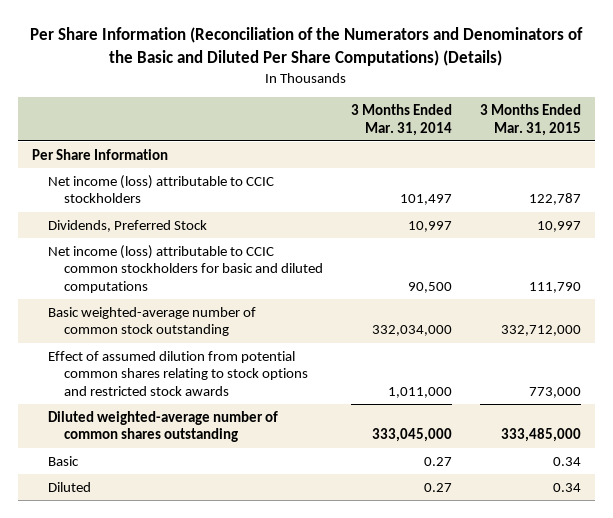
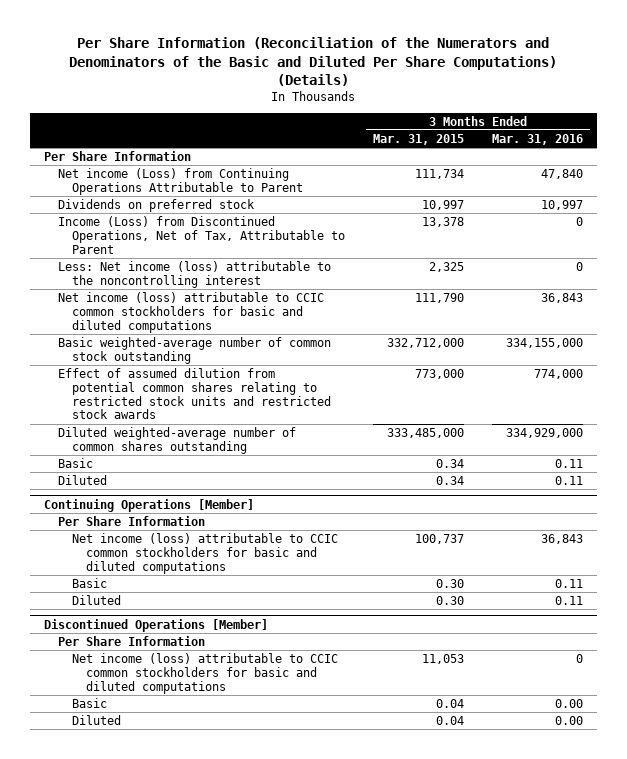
- | 3 Months Ended Mar. 31, 2014 | 3 Months Ended Mar. 31, 2015
+ | 3 Months Ended Mar. 31, 2015 | 3 Months Ended Mar. 31, 2016
- Net income (loss) attributable to CCIC stockholders | 101,497 | 122,787
- Dividends, Preferred Stock | 10,997 | 10,997
+ Net income (Loss) from Continuing Operations Attributable to Parent | 111,734 | 47,840
+ Dividends on preferred stock | 10,997 | 10,997
+ Income (Loss) from Discontinued Operations, Net of Tax, Attributable to Parent | 13,378 | 0
+ Less: Net income (loss) attributable to the noncontrolling interest | 2,325 | 0
- Effect of assumed dilution from potential common shares relating to stock options and restricted stock awards | 1,011,000 | 773,000
+ Effect of assumed dilution from potential common shares relating to restricted stock units and restricted stock awards | 773,000 | 774,000
+ Continuing Operations [Member]
+ Per Share Information
+ Net income (loss) attributable to CCIC common stockholders for basic and diluted computations | 100,737 | 36,843
+ Basic | 0.30 | 0.11
+ Diluted | 0.30 | 0.11
+ Discontinued Operations [Member]
+ Per Share Information
+ Net income (loss) attributable to CCIC common stockholders for basic and diluted computations | 11,053 | 0
+ Basic | 0.04 | 0.00
+ Diluted | 0.04 | 0.00

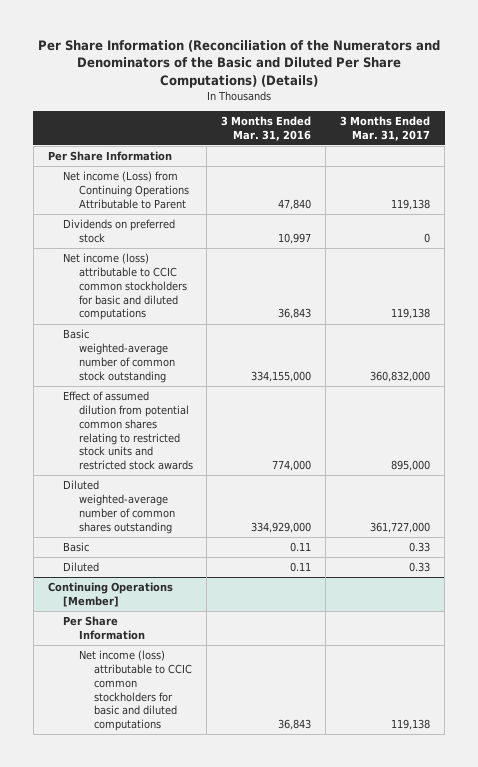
- | 3 Months Ended Mar. 31, 2015 | 3 Months Ended Mar. 31, 2016
+ | 3 Months Ended Mar. 31, 2016 | 3 Months Ended Mar. 31, 2017
- Income (Loss) from Discontinued Operations, Net of Tax, Attributable to Parent | 13,378 | 0
- Less: Net income (loss) attributable to the noncontrolling interest | 2,325 | 0
@ Continuing Operations [Member]
- Basic | 0.30 | 0.11
- Diluted | 0.30 | 0.11
- Discontinued Operations [Member]
- Per Share Information
- Net income (loss) attributable to CCIC common stockholders for basic and diluted computations | 11,053 | 0
- Basic | 0.04 | 0.00
- Diluted | 0.04 | 0.00

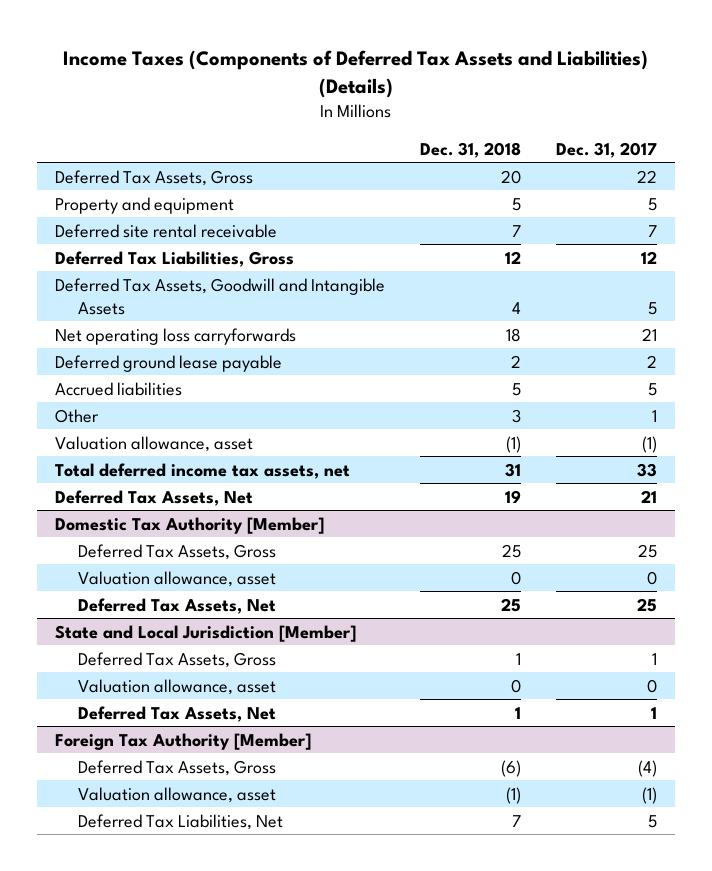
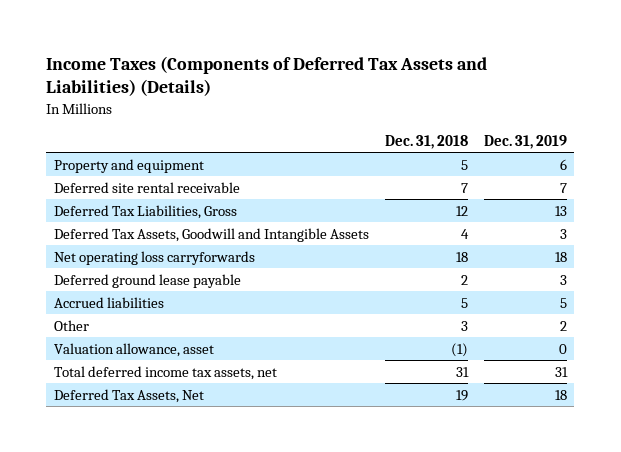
- | Dec. 31, 2018 | Dec. 31, 2017
+ | Dec. 31, 2018 | Dec. 31, 2019
- Deferred Tax Assets, Gross | 20 | 22
- Domestic Tax Authority [Member]
- Deferred Tax Assets, Gross | 25 | 25
- Valuation allowance, asset | 0 | 0
- Deferred Tax Assets, Net | 25 | 25
- State and Local Jurisdiction [Member]
- Deferred Tax Assets, Gross | 1 | 1
- Valuation allowance, asset | 0 | 0
- Deferred Tax Assets, Net | 1 | 1
- Foreign Tax Authority [Member]
- Deferred Tax Assets, Gross | (6) | (4)
- Valuation allowance, asset | (1) | (1)
- Deferred Tax Liabilities, Net | 7 | 5

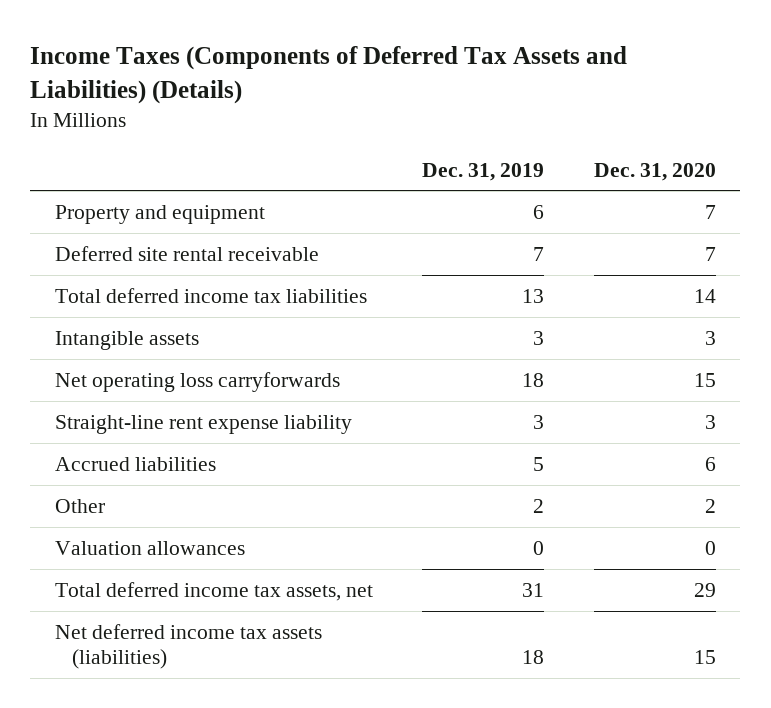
- | Dec. 31, 2018 | Dec. 31, 2019
+ | Dec. 31, 2019 | Dec. 31, 2020
- Deferred Tax Liabilities, Gross | 12 | 13
- Deferred Tax Assets, Goodwill and Intangible Assets | 4 | 3
+ Total deferred income tax liabilities | 13 | 14
+ Intangible assets | 3 | 3
- Deferred ground lease payable | 2 | 3
+ Straight-line rent expense liability | 3 | 3
- Valuation allowance, asset | (1) | 0
+ Valuation allowances | 0 | 0
- Deferred Tax Assets, Net | 19 | 18
+ Net deferred income tax assets (liabilities) | 18 | 15

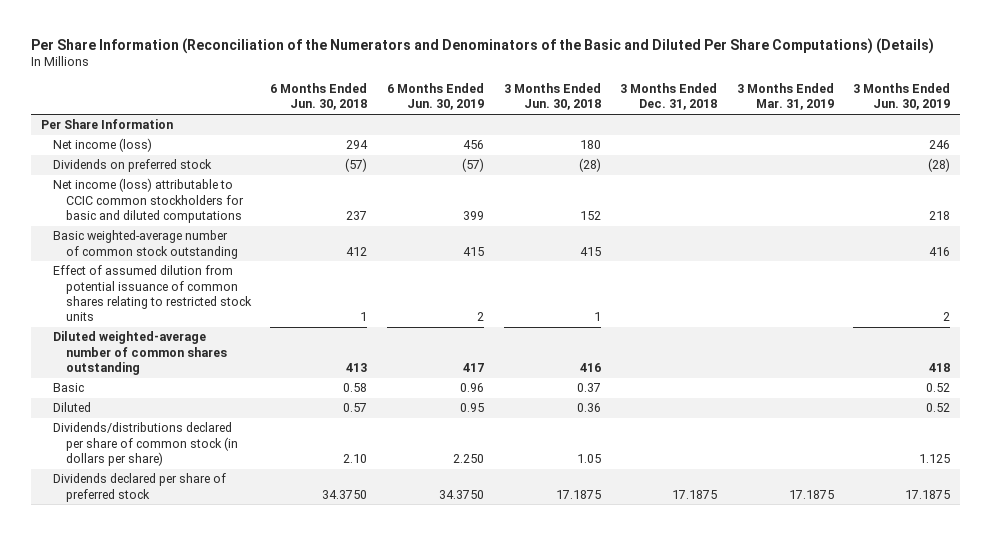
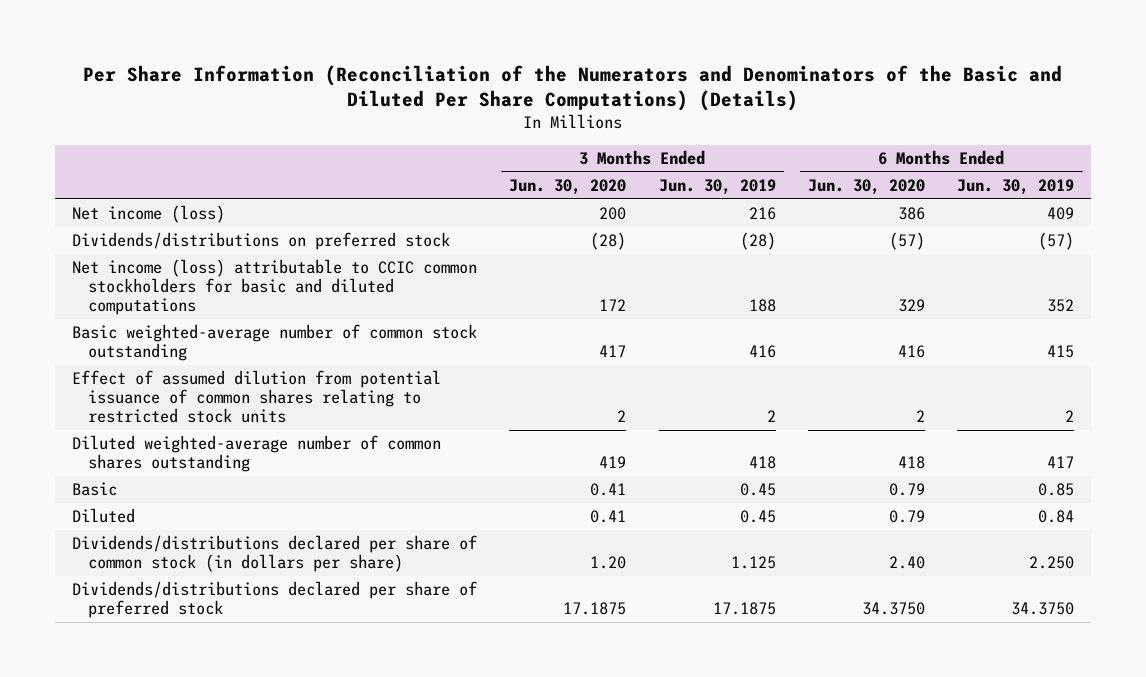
- | 6 Months Ended Jun. 30, 2018 | 6 Months Ended Jun. 30, 2019 | 3 Months Ended Jun. 30, 2018 | 3 Months Ended Dec. 31, 2018 | 3 Months Ended Mar. 31, 2019 | 3 Months Ended Jun. 30, 2019
+ | 3 Months Ended Jun. 30, 2020 | 3 Months Ended Jun. 30, 2019 | 6 Months Ended Jun. 30, 2020 | 6 Months Ended Jun. 30, 2019
- Per Share Information
- Net income (loss) | 294 | 456 | 180 | | | 246
- Dividends on preferred stock | (57) | (57) | (28) | | | (28)
- Net income (loss) attributable to CCIC common stockholders for basic and diluted computations | 237 | 399 | 152 | | | 218
+ Net income (loss) | 200 | 216 | 386 | 409
+ Dividends/distributions on preferred stock | (28) | (28) | (57) | (57)
+ Net income (loss) attributable to CCIC common stockholders for basic and diluted computations | 172 | 188 | 329 | 352
- Basic | 0.58 | 0.96 | 0.37 | | | 0.52
- Diluted | 0.57 | 0.95 | 0.36 | | | 0.52
+ Basic | 0.41 | 0.45 | 0.79 | 0.85
+ Diluted | 0.41 | 0.45 | 0.79 | 0.84
- Dividends declared per share of preferred stock | 34.3750 | 34.3750 | 17.1875 | 17.1875 | 17.1875 | 17.1875
+ Dividends/distributions declared per share of preferred stock | 17.1875 | 17.1875 | 34.3750 | 34.3750

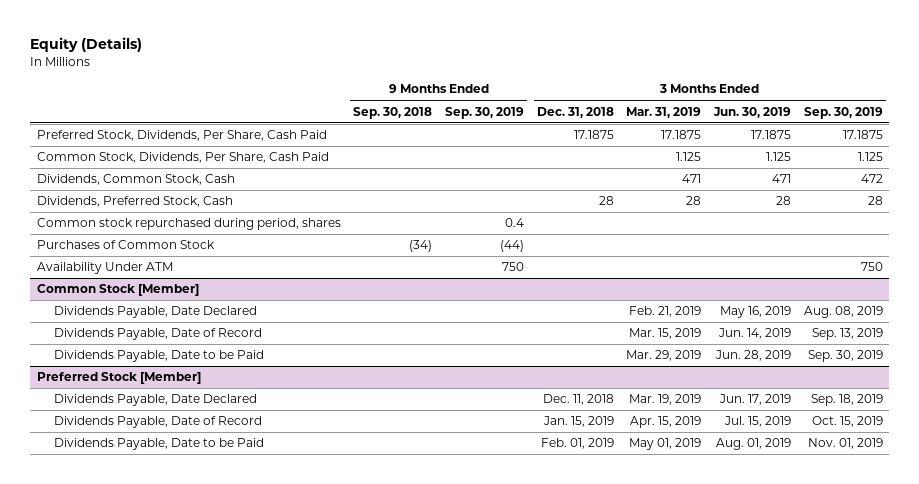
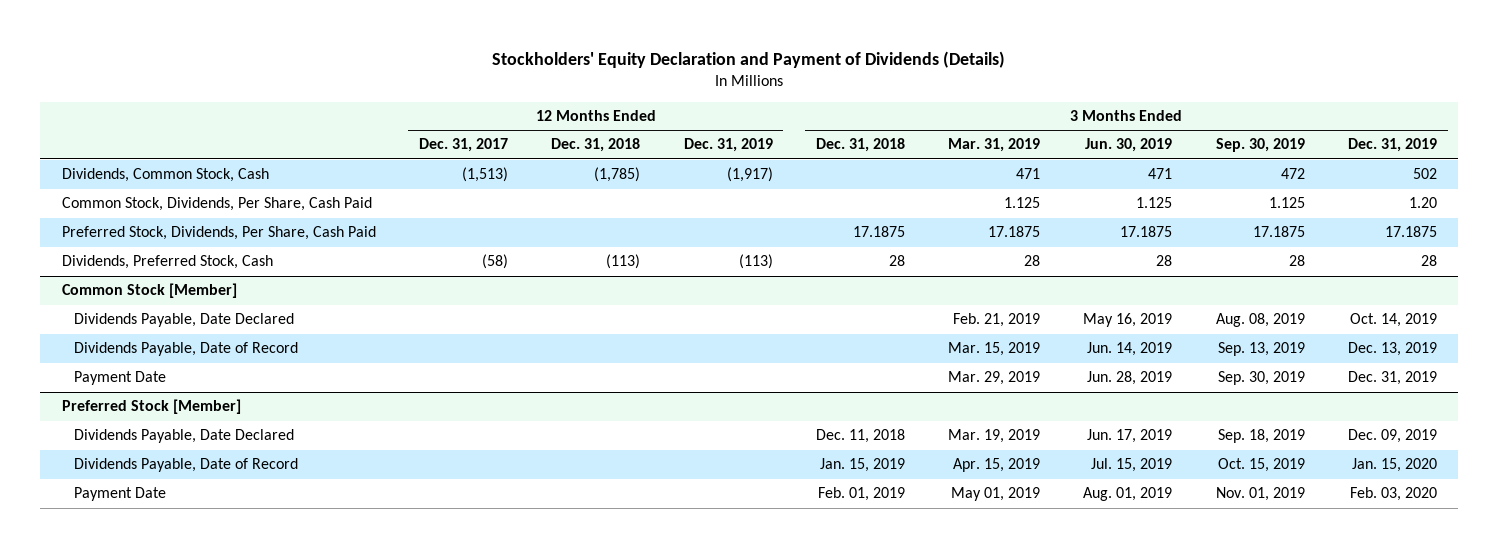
- Equity (Details)
+ Stockholders' Equity Declaration and Payment of Dividends (Details)
- | 9 Months Ended Sep. 30, 2018 | 9 Months Ended Sep. 30, 2019 | 3 Months Ended Dec. 31, 2018 | 3 Months Ended Mar. 31, 2019 | 3 Months Ended Jun. 30, 2019 | 3 Months Ended Sep. 30, 2019
+ | 12 Months Ended Dec. 31, 2017 | 12 Months Ended Dec. 31, 2018 | 12 Months Ended Dec. 31, 2019 | 3 Months Ended Dec. 31, 2018 | 3 Months Ended Mar. 31, 2019 | 3 Months Ended Jun. 30, 2019 | 3 Months Ended Sep. 30, 2019 | 3 Months Ended Dec. 31, 2019
moved down: Common Stock, Dividends, Per Share, Cash Paid | | | | | 1.125 | 1.125 | 1.125 | 1.20
moved down: Preferred Stock, Dividends, Per Share, Cash Paid | | | | 17.1875 | 17.1875 | 17.1875 | 17.1875 | 17.1875
- Common stock repurchased during period, shares | | 0.4 | | | |
- Purchases of Common Stock | (34) | (44) | | | |
- Availability Under ATM | | 750 | | | | 750
@ Common Stock [Member]
- Dividends Payable, Date to be Paid | | | | Mar. 29, 2019 | Jun. 28, 2019 | Sep. 30, 2019
+ Payment Date | | | | | Mar. 29, 2019 | Jun. 28, 2019 | Sep. 30, 2019 | Dec. 31, 2019
@ Preferred Stock [Member]
- Dividends Payable, Date to be Paid | | | Feb. 01, 2019 | May 01, 2019 | Aug. 01, 2019 | Nov. 01, 2019
+ Payment Date | | | | Feb. 01, 2019 | May 01, 2019 | Aug. 01, 2019 | Nov. 01, 2019 | Feb. 03, 2020

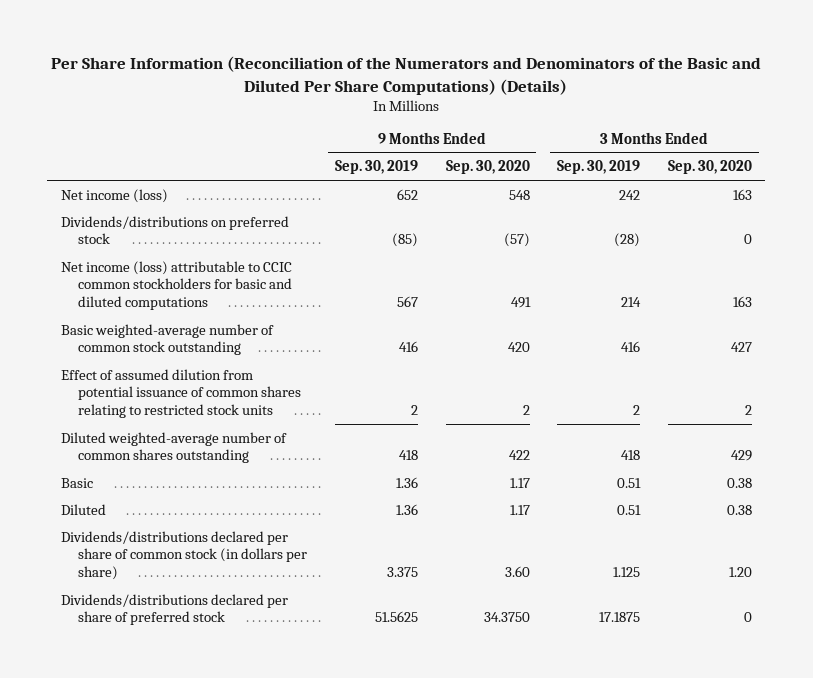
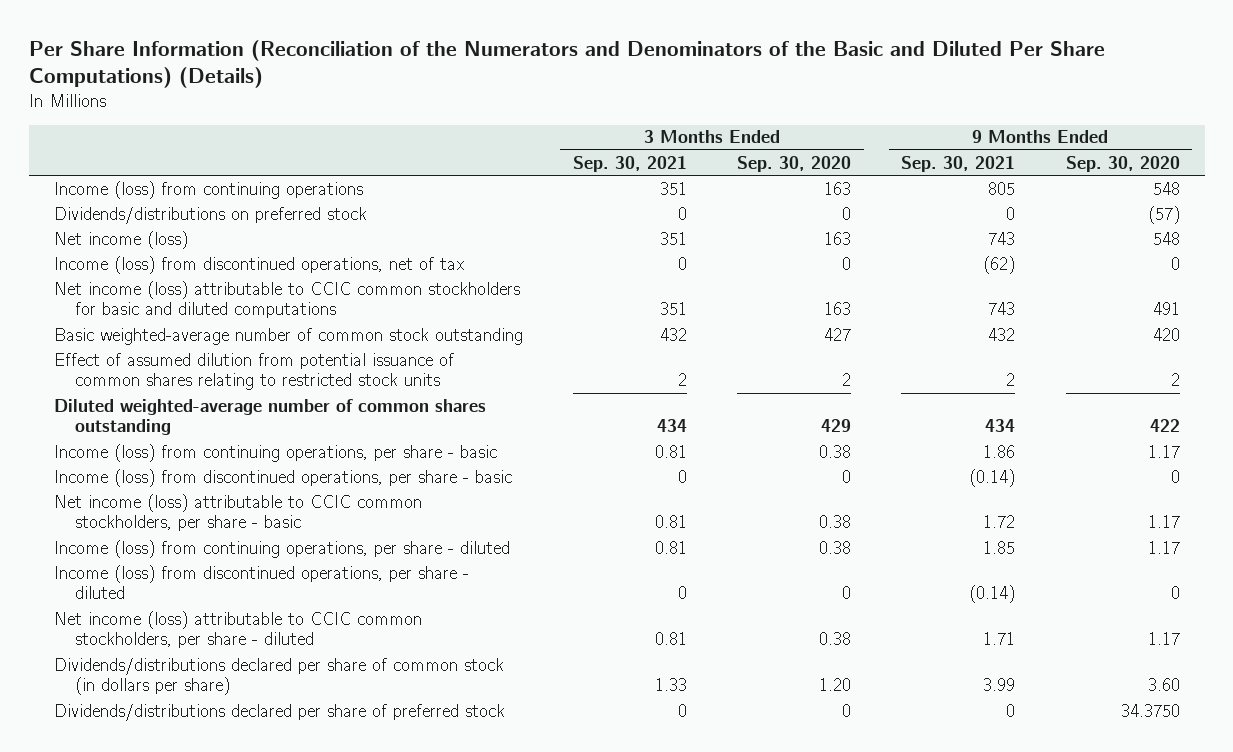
- | 9 Months Ended Sep. 30, 2019 | 9 Months Ended Sep. 30, 2020 | 3 Months Ended Sep. 30, 2019 | 3 Months Ended Sep. 30, 2020
+ | 3 Months Ended Sep. 30, 2021 | 3 Months Ended Sep. 30, 2020 | 9 Months Ended Sep. 30, 2021 | 9 Months Ended Sep. 30, 2020
+ Income (loss) from continuing operations | 351 | 163 | 805 | 548
moved down: Net income (loss) | 351 | 163 | 743 | 548
+ Income (loss) from discontinued operations, net of tax | 0 | 0 | (62) | 0
- Basic | 1.36 | 1.17 | 0.51 | 0.38
- Diluted | 1.36 | 1.17 | 0.51 | 0.38
+ Income (loss) from continuing operations, per share - basic | 0.81 | 0.38 | 1.86 | 1.17
+ Income (loss) from discontinued operations, per share - basic | 0 | 0 | (0.14) | 0
+ Net income (loss) attributable to CCIC common stockholders, per share - basic | 0.81 | 0.38 | 1.72 | 1.17
+ Income (loss) from continuing operations, per share - diluted | 0.81 | 0.38 | 1.85 | 1.17
+ Income (loss) from discontinued operations, per share - diluted | 0 | 0 | (0.14) | 0
+ Net income (loss) attributable to CCIC common stockholders, per share - diluted | 0.81 | 0.38 | 1.71 | 1.17

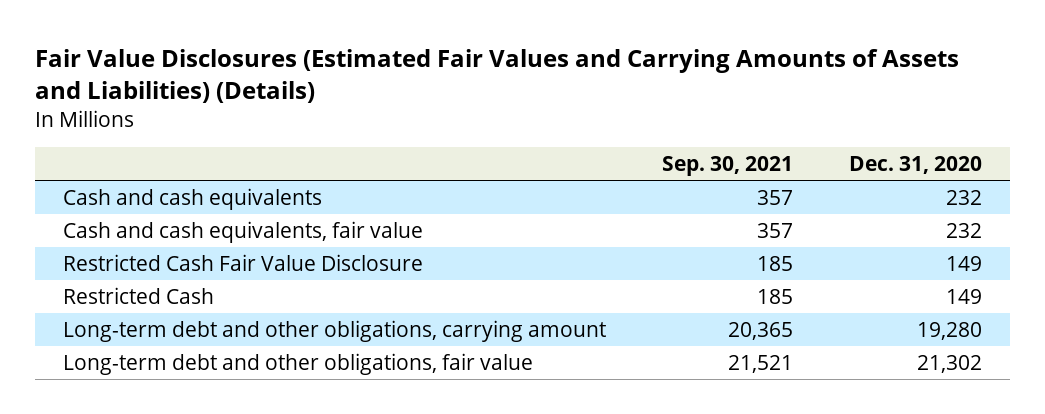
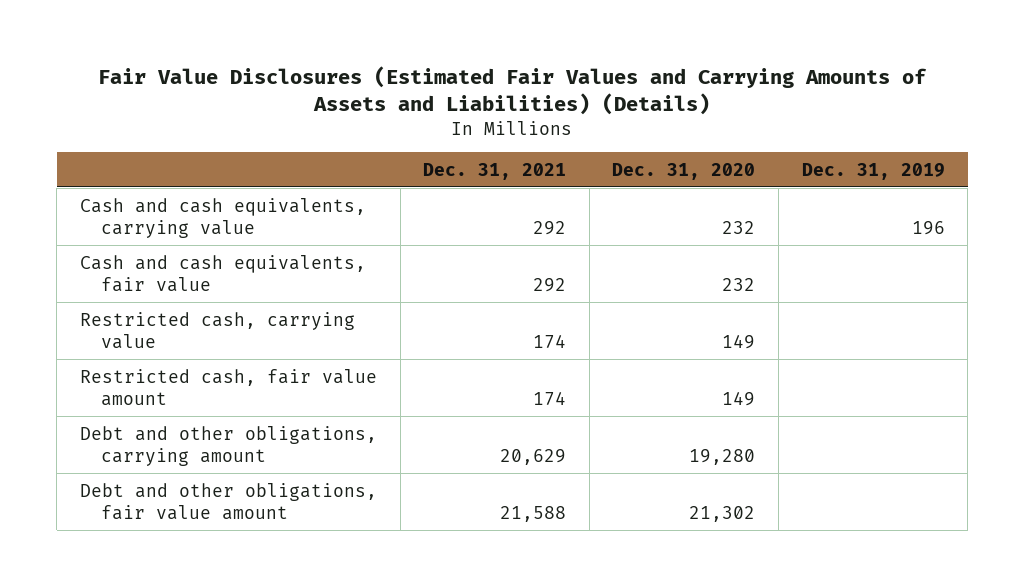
- | Sep. 30, 2021 | Dec. 31, 2020
+ | Dec. 31, 2021 | Dec. 31, 2020 | Dec. 31, 2019
- Cash and cash equivalents | 357 | 232
+ Cash and cash equivalents, carrying value | 292 | 232 | 196
- Restricted Cash Fair Value Disclosure | 185 | 149
- Restricted Cash | 185 | 149
- Long-term debt and other obligations, carrying amount | 20,365 | 19,280
- Long-term debt and other obligations, fair value | 21,521 | 21,302
+ Restricted cash, carrying value | 174 | 149 |
+ Restricted cash, fair value amount | 174 | 149 |
+ Debt and other obligations, carrying amount | 20,629 | 19,280 |
+ Debt and other obligations, fair value amount | 21,588 | 21,302 |

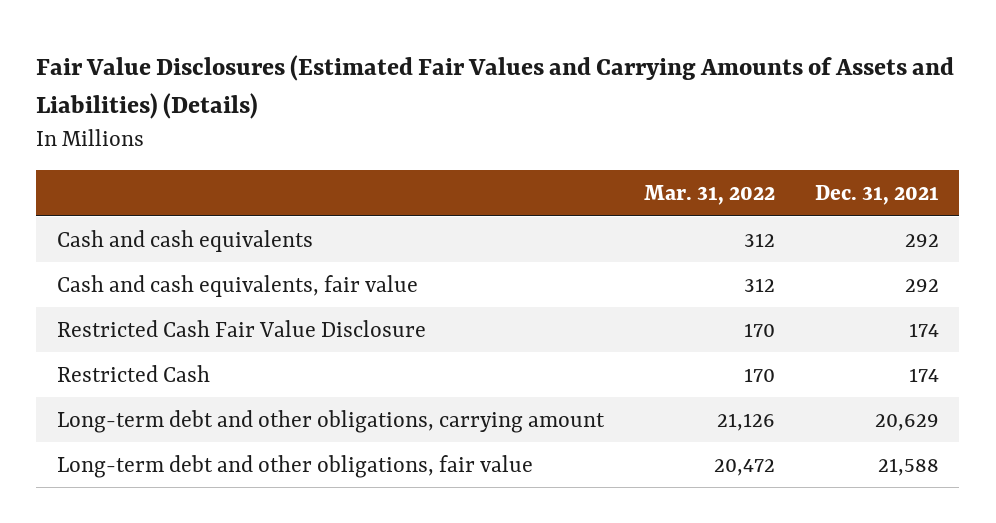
- | Dec. 31, 2021 | Dec. 31, 2020 | Dec. 31, 2019
+ | Mar. 31, 2022 | Dec. 31, 2021
- Cash and cash equivalents, carrying value | 292 | 232 | 196
+ Cash and cash equivalents | 312 | 292
- Restricted cash, carrying value | 174 | 149 |
- Restricted cash, fair value amount | 174 | 149 |
- Debt and other obligations, carrying amount | 20,629 | 19,280 |
- Debt and other obligations, fair value amount | 21,588 | 21,302 |
+ Restricted Cash Fair Value Disclosure | 170 | 174
+ Restricted Cash | 170 | 174
+ Long-term debt and other obligations, carrying amount | 21,126 | 20,629
+ Long-term debt and other obligations, fair value | 20,472 | 21,588

